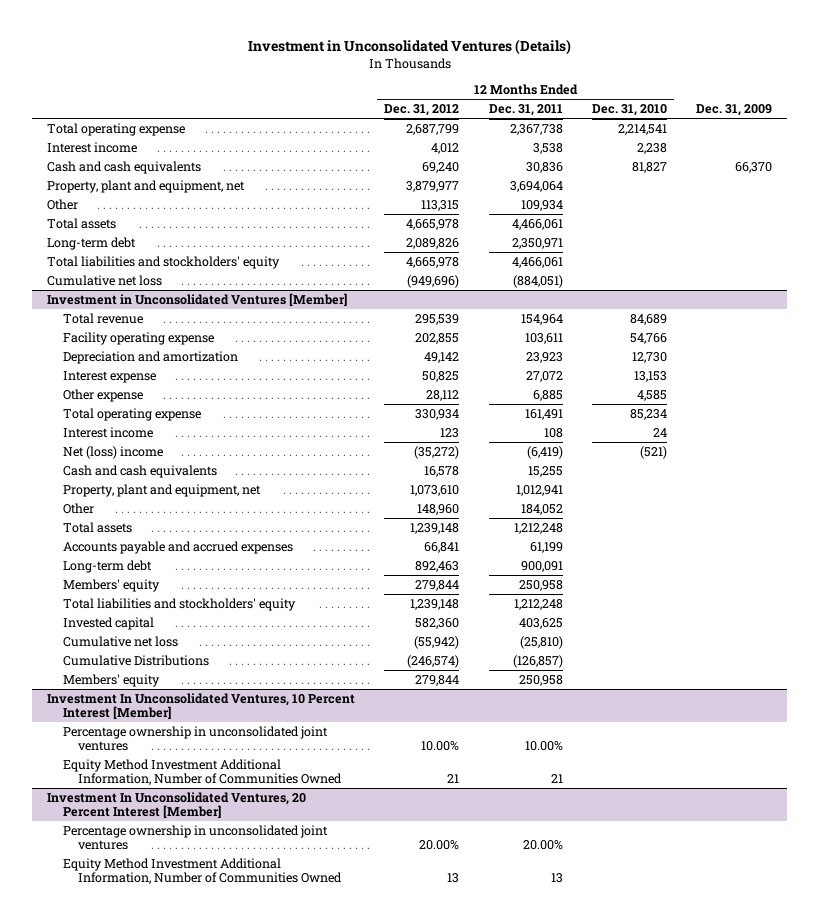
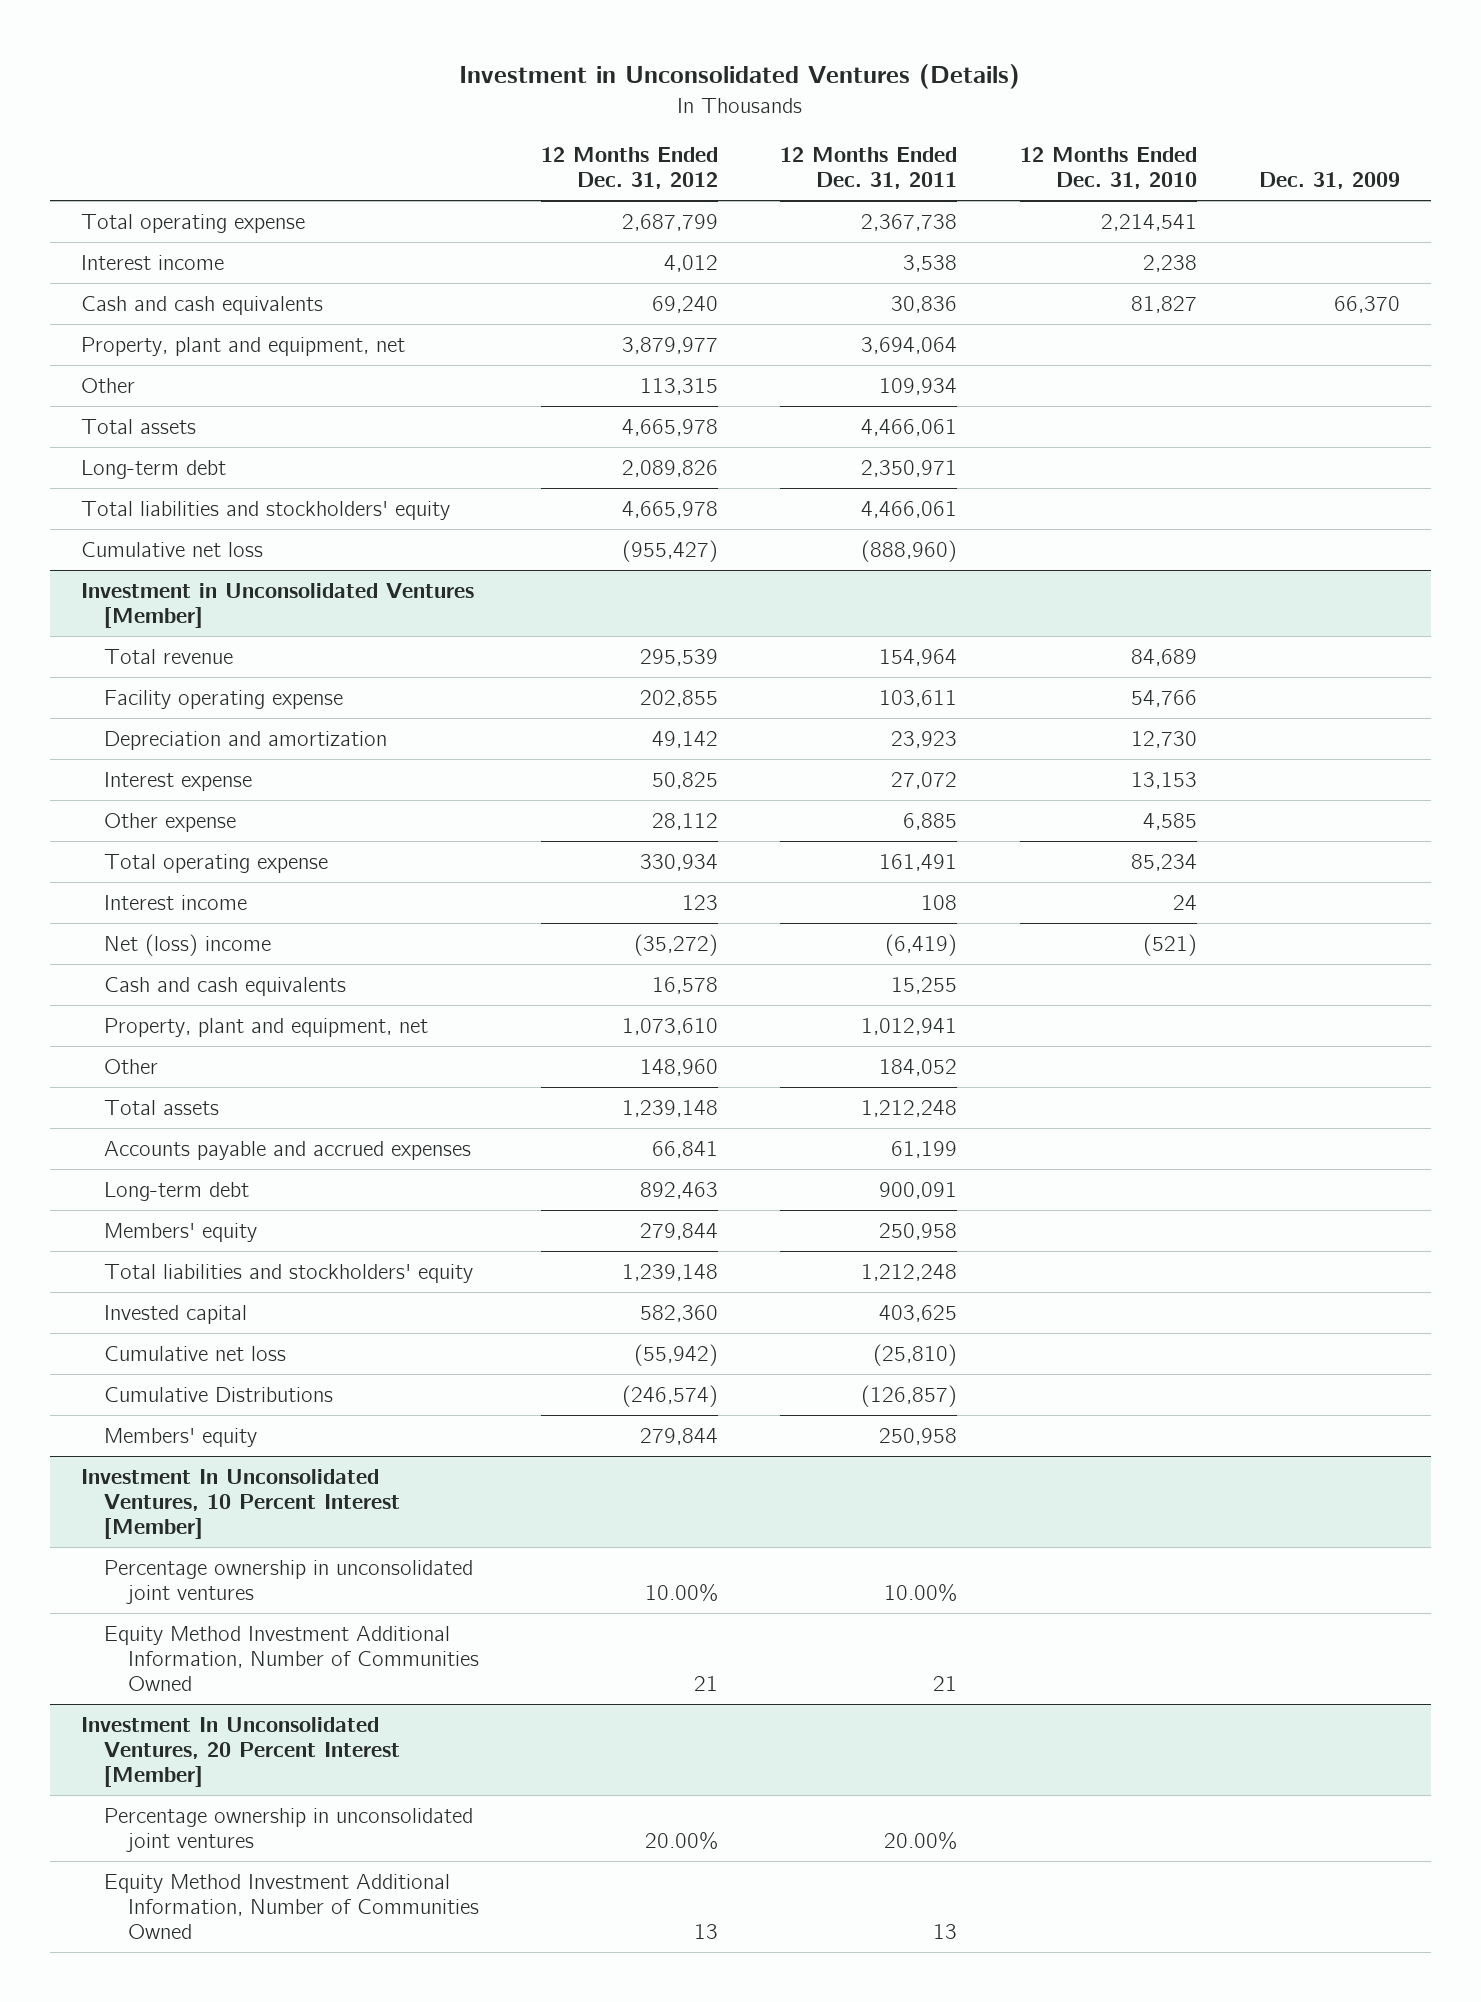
- Cumulative net loss | (949,696) | (884,051) | |
+ Cumulative net loss | (955,427) | (888,960) | |

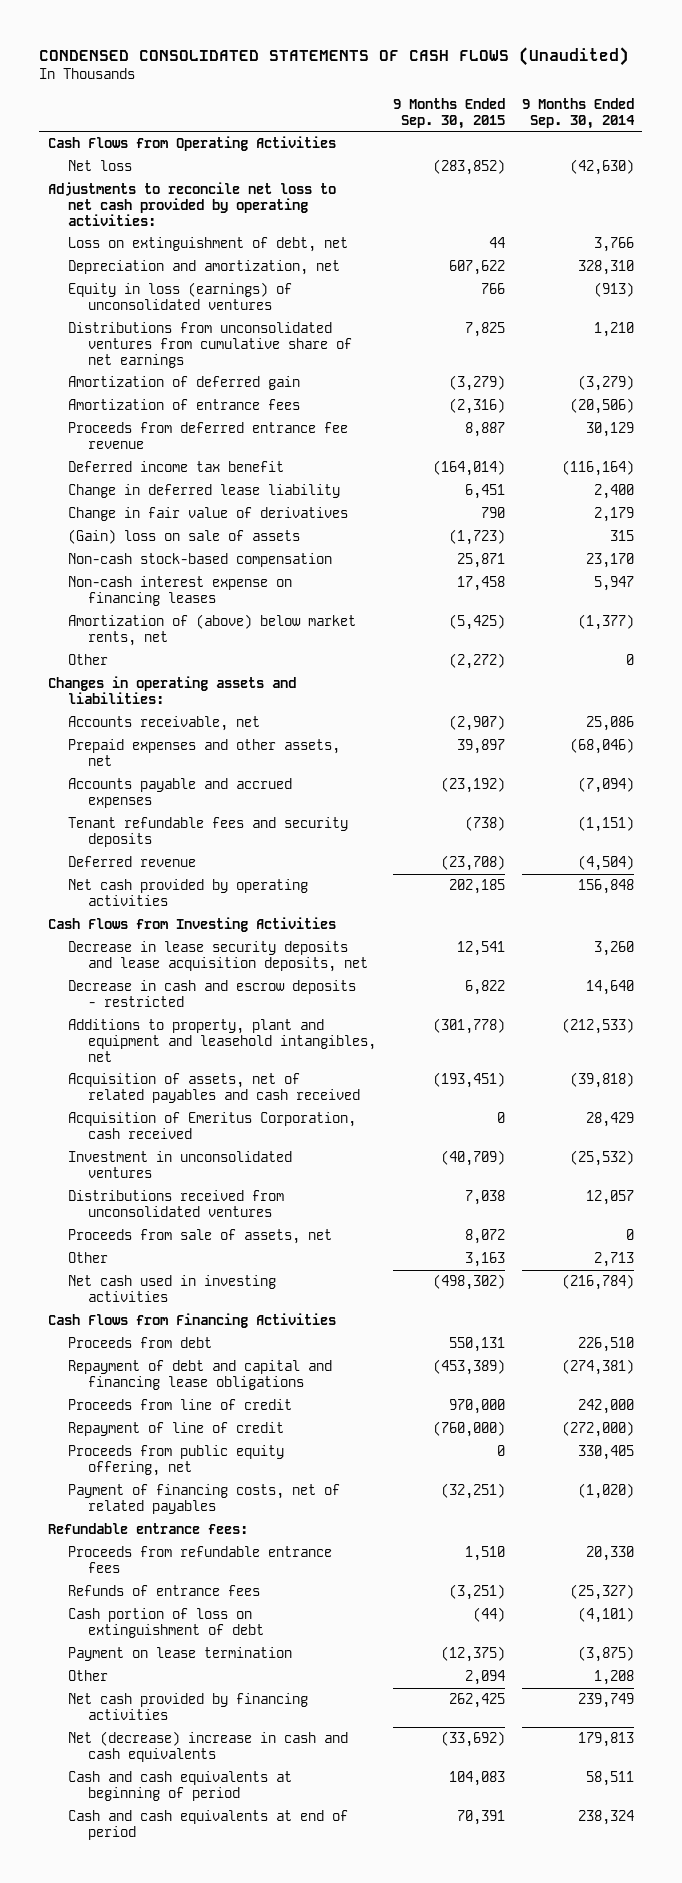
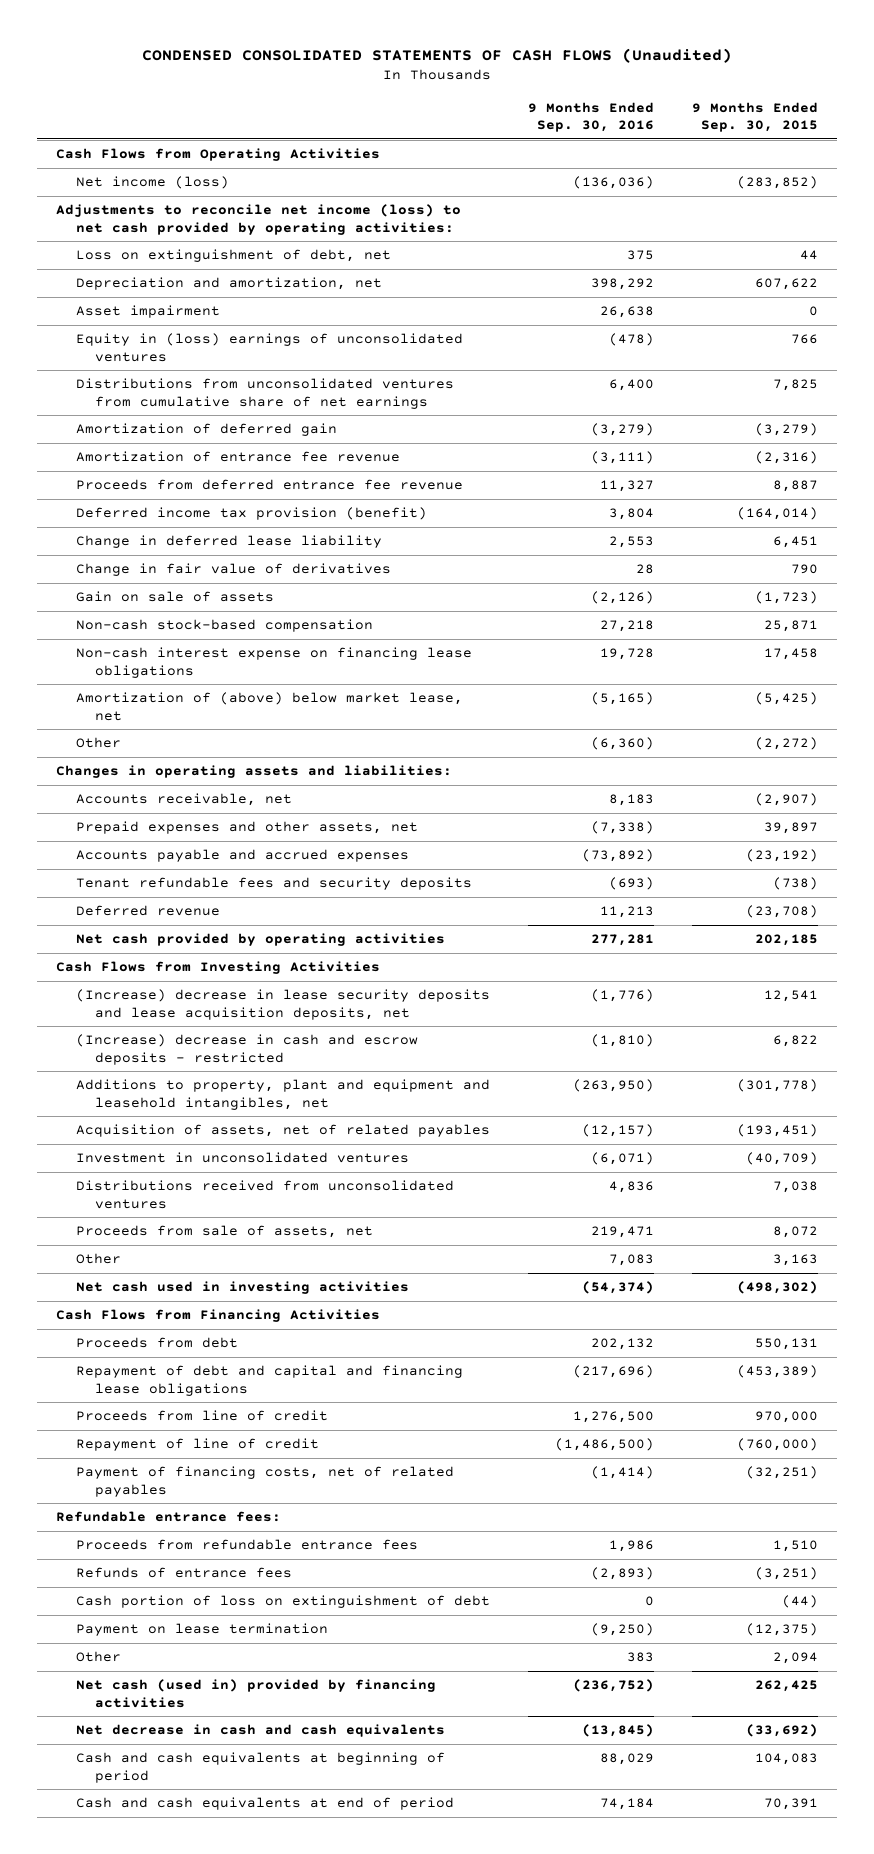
- | 9 Months Ended Sep. 30, 2015 | 9 Months Ended Sep. 30, 2014
+ | 9 Months Ended Sep. 30, 2016 | 9 Months Ended Sep. 30, 2015
- Net loss | (283,852) | (42,630)
- Adjustments to reconcile net loss to net cash provided by operating activities:
+ Net income (loss) | (136,036) | (283,852)
+ Adjustments to reconcile net income (loss) to net cash provided by operating activities:
- Equity in loss (earnings) of unconsolidated ventures | 766 | (913)
+ Asset impairment | 26,638 | 0
+ Equity in (loss) earnings of unconsolidated ventures | (478) | 766
- Amortization of entrance fees | (2,316) | (20,506)
+ Amortization of entrance fee revenue | (3,111) | (2,316)
- Deferred income tax benefit | (164,014) | (116,164)
+ Deferred income tax provision (benefit) | 3,804 | (164,014)
- (Gain) loss on sale of assets | (1,723) | 315
+ Gain on sale of assets | (2,126) | (1,723)
- Non-cash interest expense on financing leases | 17,458 | 5,947
- Amortization of (above) below market rents, net | (5,425) | (1,377)
+ Non-cash interest expense on financing lease obligations | 19,728 | 17,458
+ Amortization of (above) below market lease, net | (5,165) | (5,425)
- Decrease in lease security deposits and lease acquisition deposits, net | 12,541 | 3,260
- Decrease in cash and escrow deposits - restricted | 6,822 | 14,640
+ (Increase) decrease in lease security deposits and lease acquisition deposits, net | (1,776) | 12,541
+ (Increase) decrease in cash and escrow deposits - restricted | (1,810) | 6,822
- Acquisition of assets, net of related payables and cash received | (193,451) | (39,818)
- Acquisition of Emeritus Corporation, cash received | 0 | 28,429
+ Acquisition of assets, net of related payables | (12,157) | (193,451)
- Proceeds from public equity offering, net | 0 | 330,405
- Net cash provided by financing activities | 262,425 | 239,749
- Net (decrease) increase in cash and cash equivalents | (33,692) | 179,813
+ Net cash (used in) provided by financing activities | (236,752) | 262,425
+ Net decrease in cash and cash equivalents | (13,845) | (33,692)

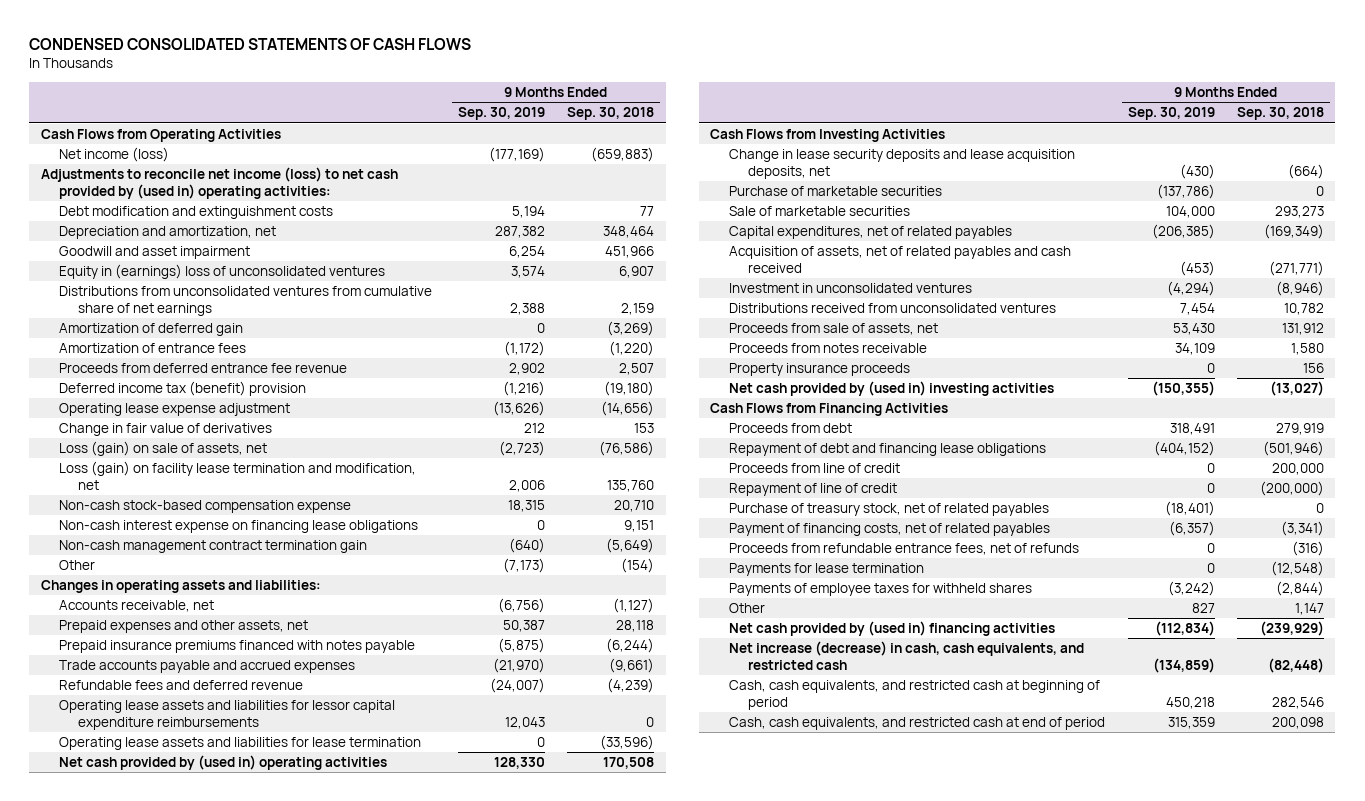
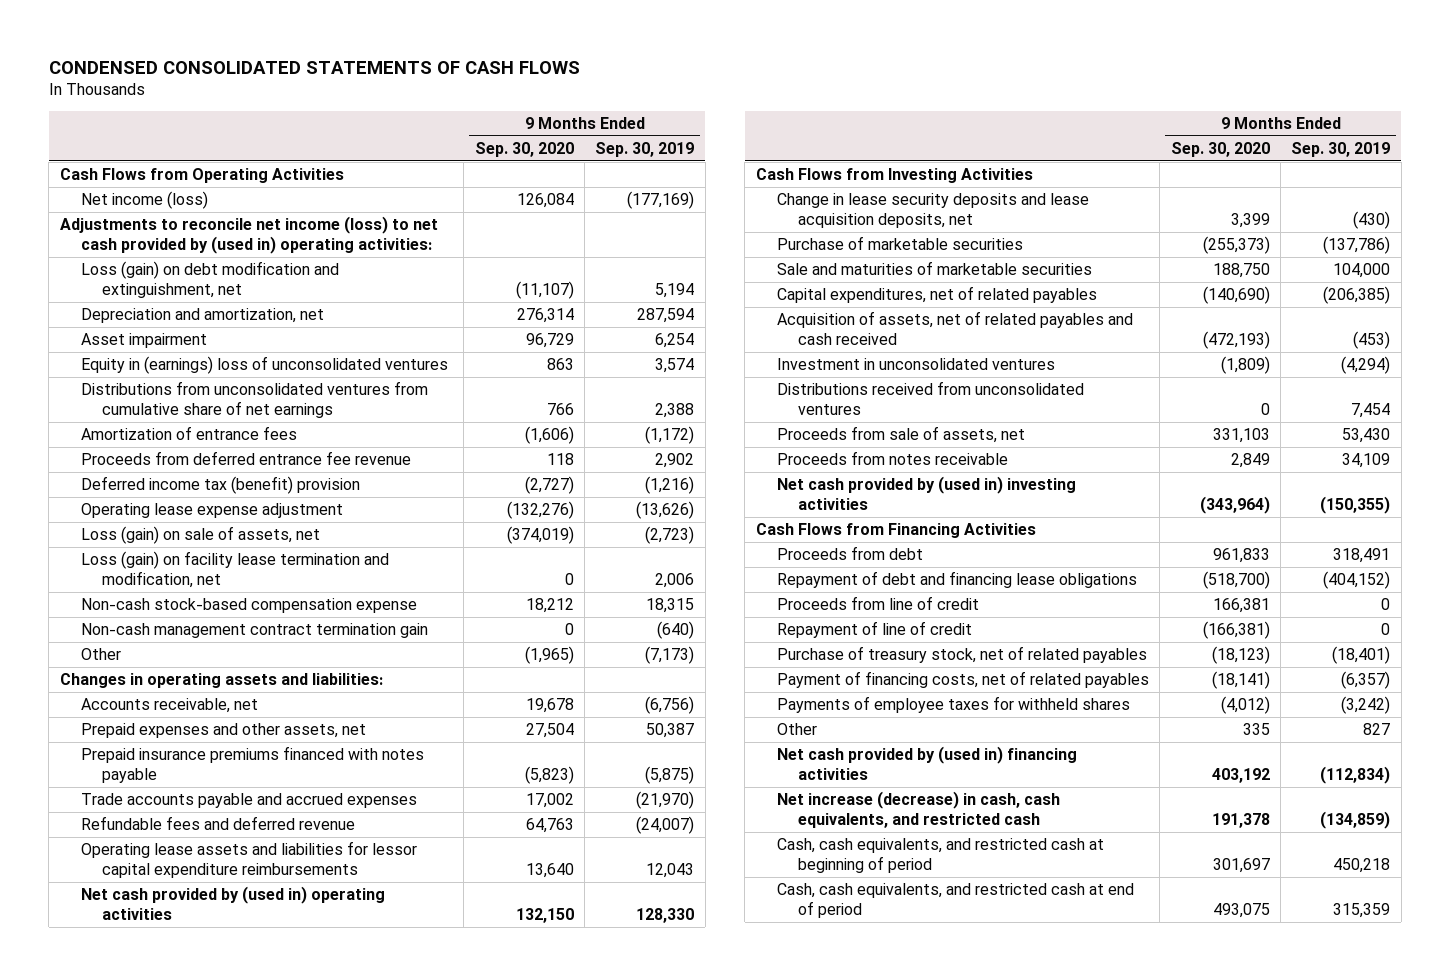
- | 9 Months Ended Sep. 30, 2019 | 9 Months Ended Sep. 30, 2018
+ | 9 Months Ended Sep. 30, 2020 | 9 Months Ended Sep. 30, 2019
- Debt modification and extinguishment costs | 5,194 | 77
- Depreciation and amortization, net | 287,382 | 348,464
- Goodwill and asset impairment | 6,254 | 451,966
+ Loss (gain) on debt modification and extinguishment, net | (11,107) | 5,194
+ Depreciation and amortization, net | 276,314 | 287,594
+ Asset impairment | 96,729 | 6,254
- Amortization of deferred gain | 0 | (3,269)
- Change in fair value of derivatives | 212 | 153
- Non-cash interest expense on financing lease obligations | 0 | 9,151
- Operating lease assets and liabilities for lease termination | 0 | (33,596)
- Sale of marketable securities | 104,000 | 293,273
+ Sale and maturities of marketable securities | 188,750 | 104,000
- Property insurance proceeds | 0 | 156
- Proceeds from refundable entrance fees, net of refunds | 0 | (316)
- Payments for lease termination | 0 | (12,548)

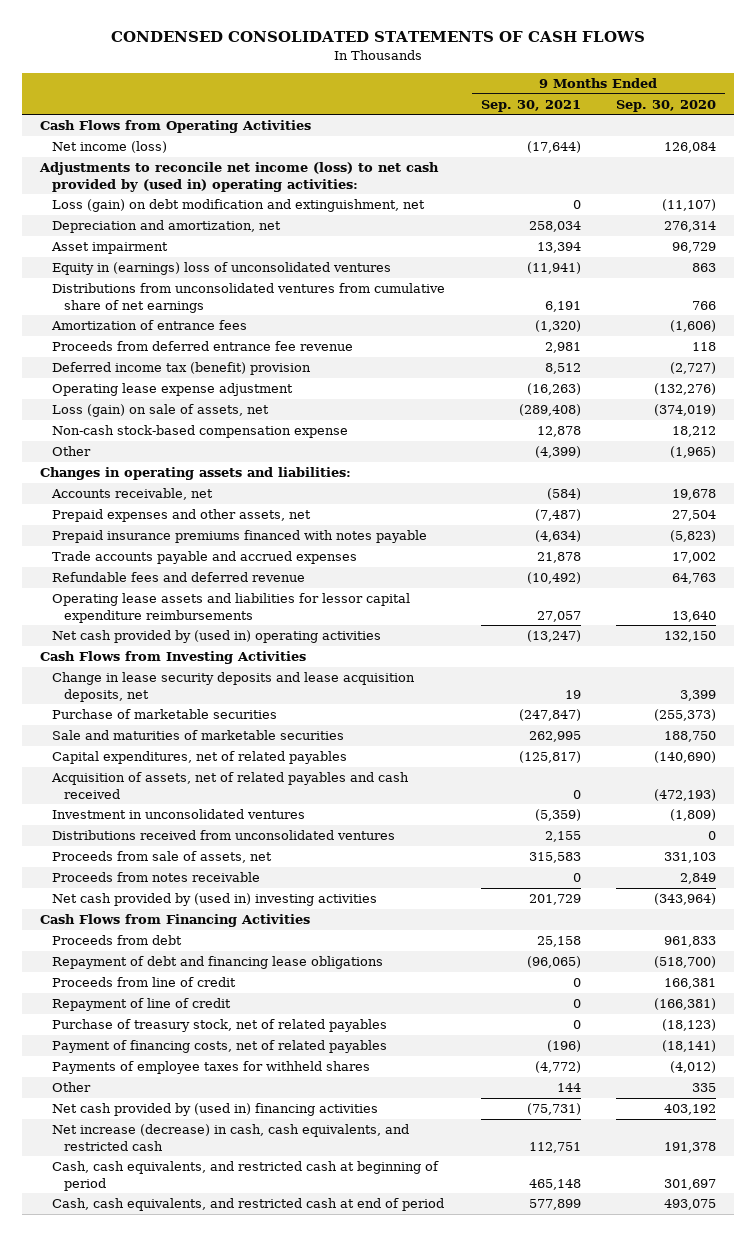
- | 9 Months Ended Sep. 30, 2020 | 9 Months Ended Sep. 30, 2019
+ | 9 Months Ended Sep. 30, 2021 | 9 Months Ended Sep. 30, 2020
- Loss (gain) on facility lease termination and modification, net | 0 | 2,006
- Non-cash management contract termination gain | 0 | (640)

